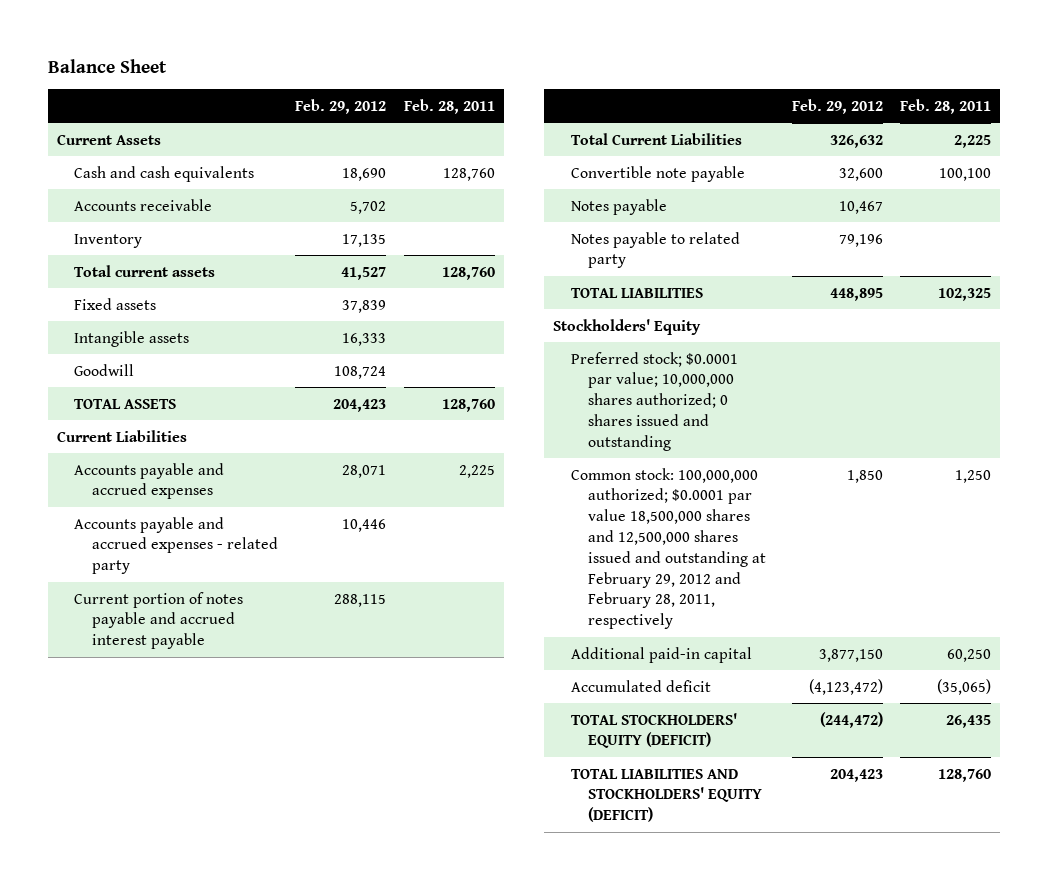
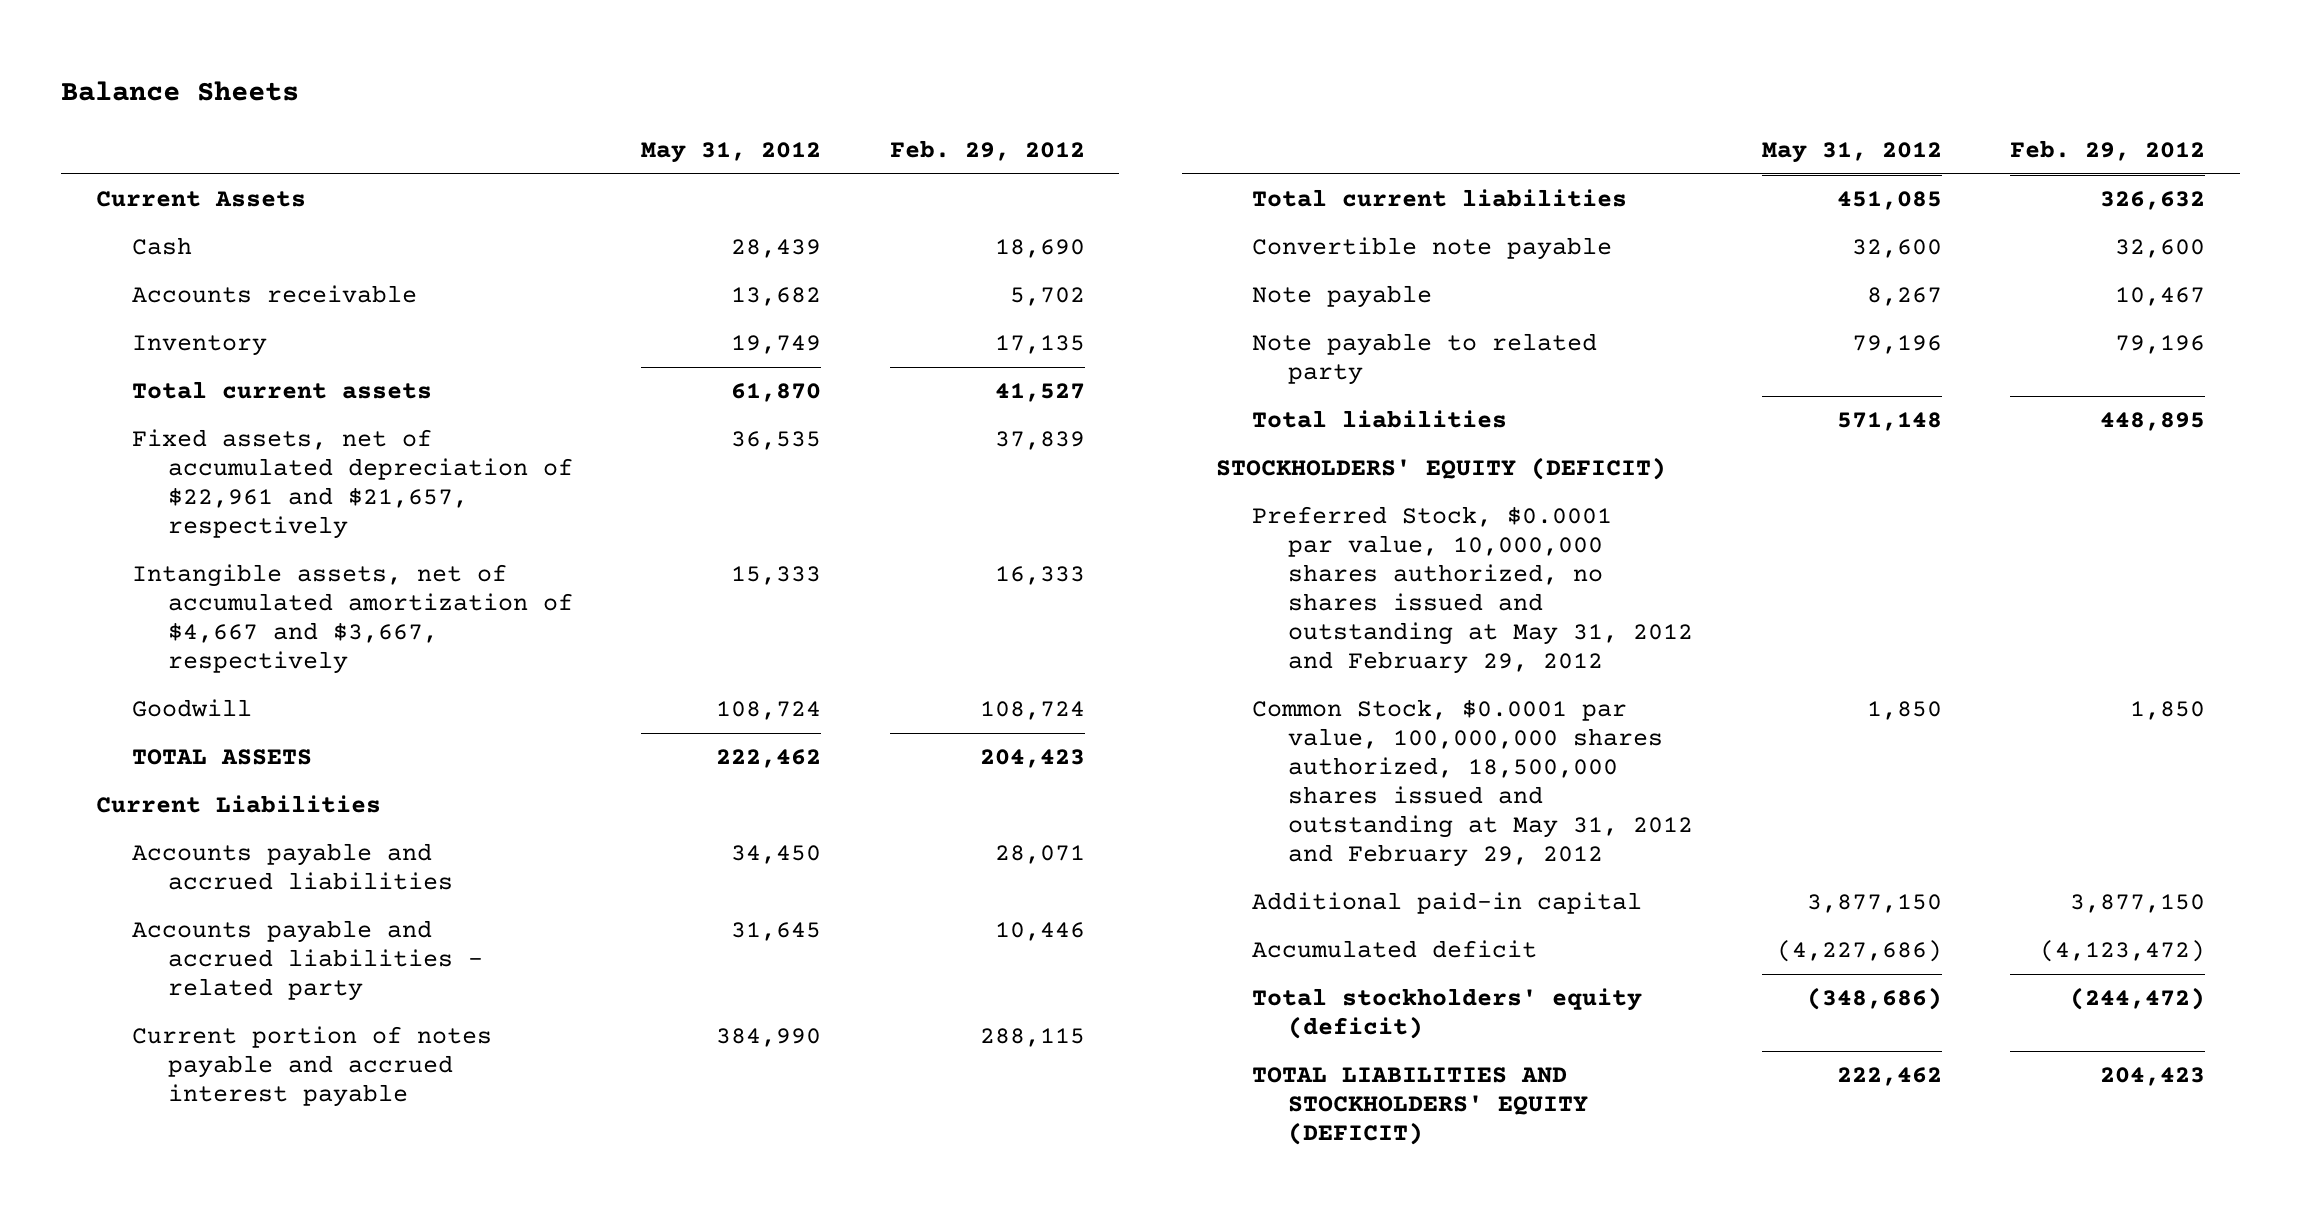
- Balance Sheet
+ Balance Sheets
- | Feb. 29, 2012 | Feb. 28, 2011
+ | May 31, 2012 | Feb. 29, 2012
- Cash and cash equivalents | 18,690 | 128,760
+ Cash | 28,439 | 18,690
- Fixed assets | 37,839 |
- Intangible assets | 16,333 |
+ Fixed assets, net of accumulated depreciation of $22,961 and $21,657, respectively | 36,535 | 37,839
+ Intangible assets, net of accumulated amortization of $4,667 and $3,667, respectively | 15,333 | 16,333
- Accounts payable and accrued expenses | 28,071 | 2,225
- Accounts payable and accrued expenses - related party | 10,446 |
+ Accounts payable and accrued liabilities | 34,450 | 28,071
+ Accounts payable and accrued liabilities - related party | 31,645 | 10,446
- Total Current Liabilities | 326,632 | 2,225
+ Total current liabilities | 451,085 | 326,632
- Notes payable | 10,467 |
- Notes payable to related party | 79,196 |
- TOTAL LIABILITIES | 448,895 | 102,325
- Stockholders' Equity
- Preferred stock; $0.0001 par value; 10,000,000 shares authorized; 0 shares issued and outstanding
- Common stock: 100,000,000 authorized; $0.0001 par value 18,500,000 shares and 12,500,000 shares issued and outstanding at February 29, 2012 and February 28, 2011, respectively | 1,850 | 1,250
+ Note payable | 8,267 | 10,467
+ Note payable to related party | 79,196 | 79,196
+ Total liabilities | 571,148 | 448,895
+ STOCKHOLDERS' EQUITY (DEFICIT)
+ Preferred Stock, $0.0001 par value, 10,000,000 shares authorized, no shares issued and outstanding at May 31, 2012 and February 29, 2012
+ Common Stock, $0.0001 par value, 100,000,000 shares authorized, 18,500,000 shares issued and outstanding at May 31, 2012 and February 29, 2012 | 1,850 | 1,850
- TOTAL STOCKHOLDERS' EQUITY (DEFICIT) | (244,472) | 26,435
+ Total stockholders' equity (deficit) | (348,686) | (244,472)

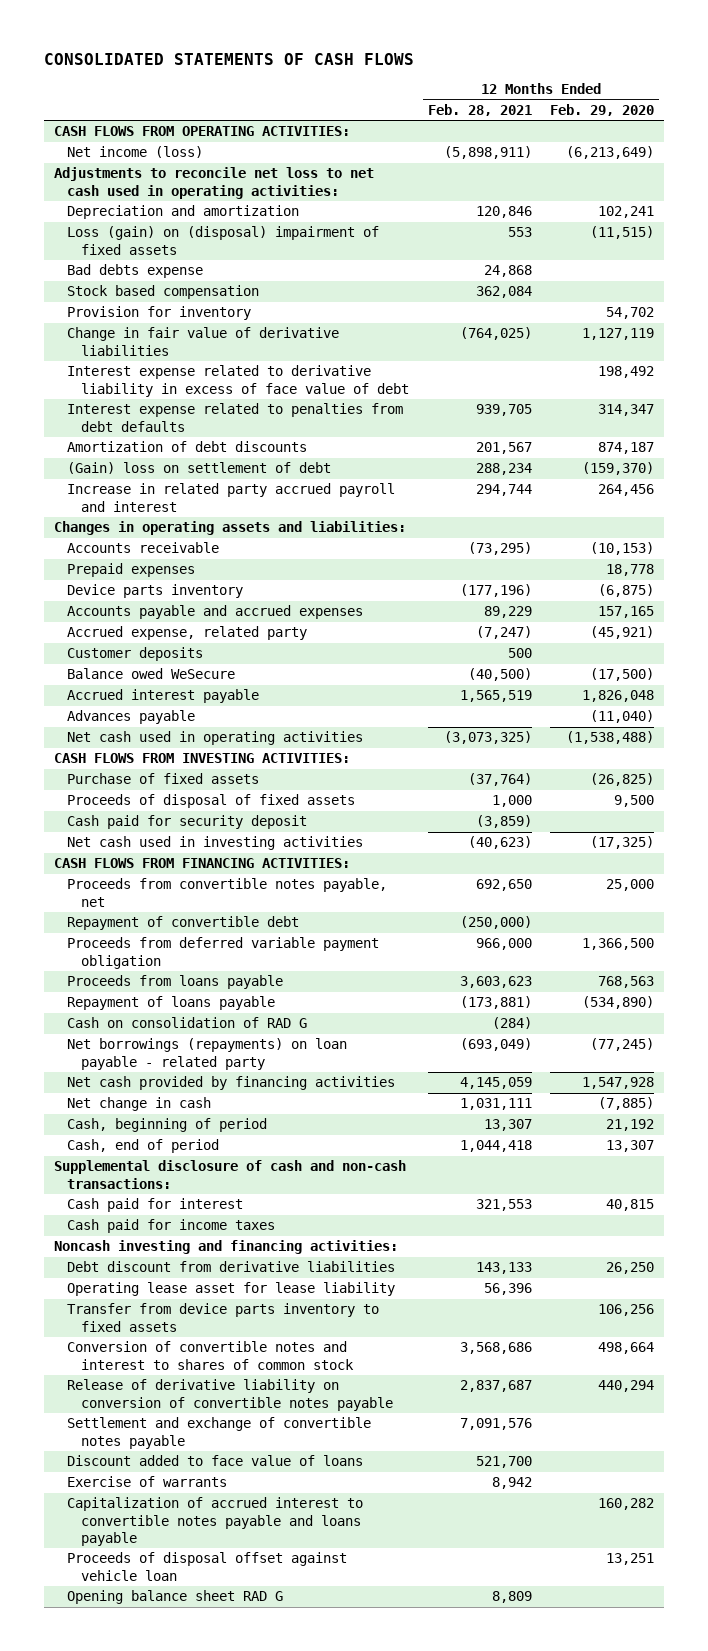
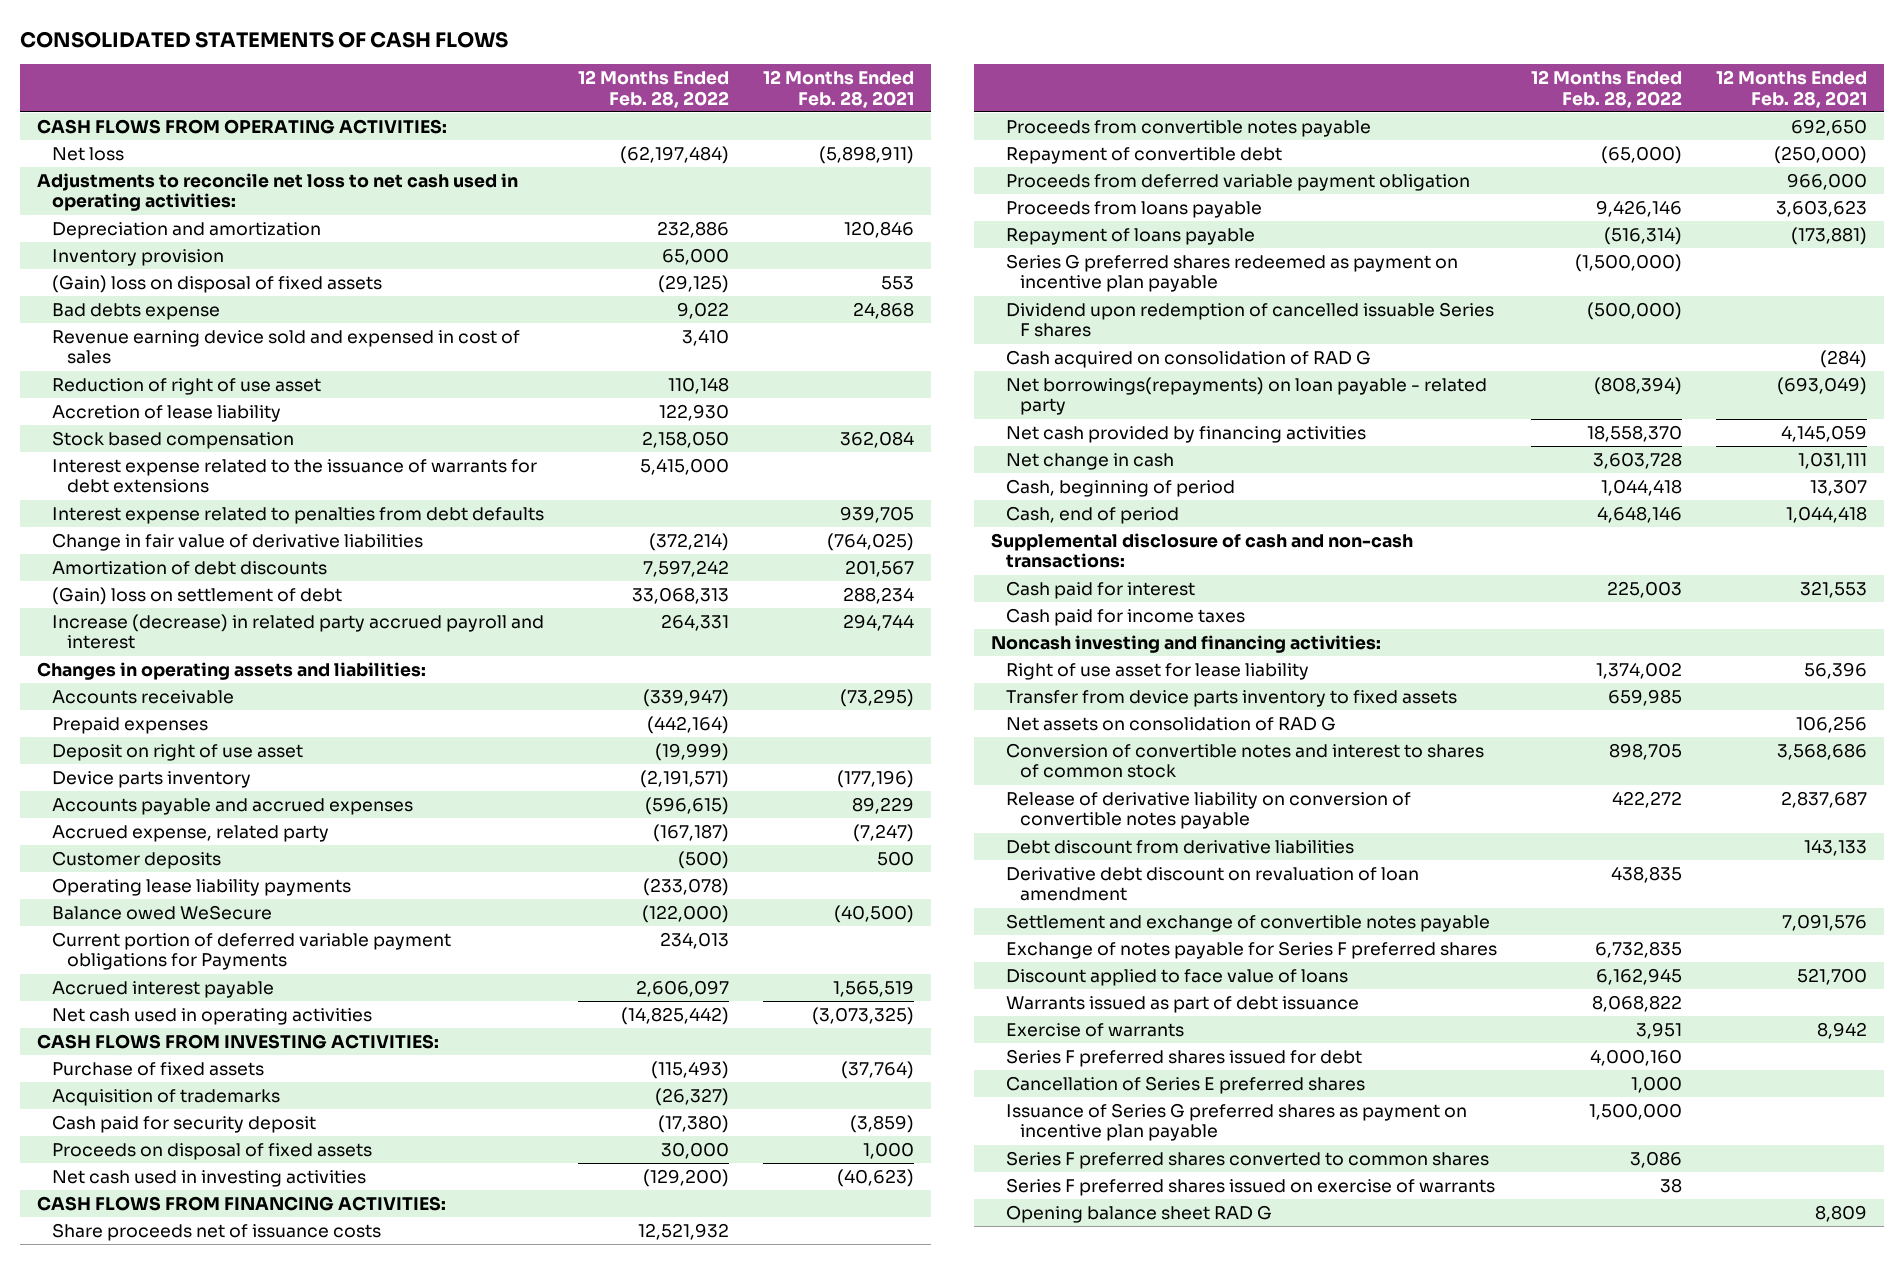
- | 12 Months Ended Feb. 28, 2021 | 12 Months Ended Feb. 29, 2020
+ | 12 Months Ended Feb. 28, 2022 | 12 Months Ended Feb. 28, 2021
- Net income (loss) | (5,898,911) | (6,213,649)
+ Net loss | (62,197,484) | (5,898,911)
- Loss (gain) on (disposal) impairment of fixed assets | 553 | (11,515)
+ Inventory provision | 65,000 |
+ (Gain) loss on disposal of fixed assets | (29,125) | 553
+ Revenue earning device sold and expensed in cost of sales | 3,410 |
+ Reduction of right of use asset | 110,148 |
+ Accretion of lease liability | 122,930 |
- Provision for inventory | | 54,702
- Interest expense related to derivative liability in excess of face value of debt | | 198,492
+ Interest expense related to the issuance of warrants for debt extensions | 5,415,000 |
moved down: Change in fair value of derivative liabilities | (372,214) | (764,025)
- Increase in related party accrued payroll and interest | 294,744 | 264,456
+ Increase (decrease) in related party accrued payroll and interest | 264,331 | 294,744
+ Deposit on right of use asset | (19,999) |
+ Operating lease liability payments | (233,078) |
+ Current portion of deferred variable payment obligations for Payments | 234,013 |
- Advances payable | | (11,040)
- Proceeds of disposal of fixed assets | 1,000 | 9,500
+ Acquisition of trademarks | (26,327) |
+ Proceeds on disposal of fixed assets | 30,000 | 1,000
- Proceeds from convertible notes payable, net | 692,650 | 25,000
+ Share proceeds net of issuance costs | 12,521,932 |
+ Proceeds from convertible notes payable | | 692,650
- Cash on consolidation of RAD G | (284) |
- Net borrowings (repayments) on loan payable - related party | (693,049) | (77,245)
+ Series G preferred shares redeemed as payment on incentive plan payable | (1,500,000) |
+ Dividend upon redemption of cancelled issuable Series F shares | (500,000) |
+ Cash acquired on consolidation of RAD G | | (284)
+ Net borrowings(repayments) on loan payable - related party | (808,394) | (693,049)
- Operating lease asset for lease liability | 56,396 |
+ Right of use asset for lease liability | 1,374,002 | 56,396
+ Net assets on consolidation of RAD G | | 106,256
moved down: Debt discount from derivative liabilities | | 143,133
+ Derivative debt discount on revaluation of loan amendment | 438,835 |
- Discount added to face value of loans | 521,700 |
+ Exchange of notes payable for Series F preferred shares | 6,732,835 |
+ Discount applied to face value of loans | 6,162,945 | 521,700
+ Warrants issued as part of debt issuance | 8,068,822 |
- Capitalization of accrued interest to convertible notes payable and loans payable | | 160,282
- Proceeds of disposal offset against vehicle loan | | 13,251
+ Series F preferred shares issued for debt | 4,000,160 |
+ Cancellation of Series E preferred shares | 1,000 |
+ Issuance of Series G preferred shares as payment on incentive plan payable | 1,500,000 |
+ Series F preferred shares converted to common shares | 3,086 |
+ Series F preferred shares issued on exercise of warrants | 38 |

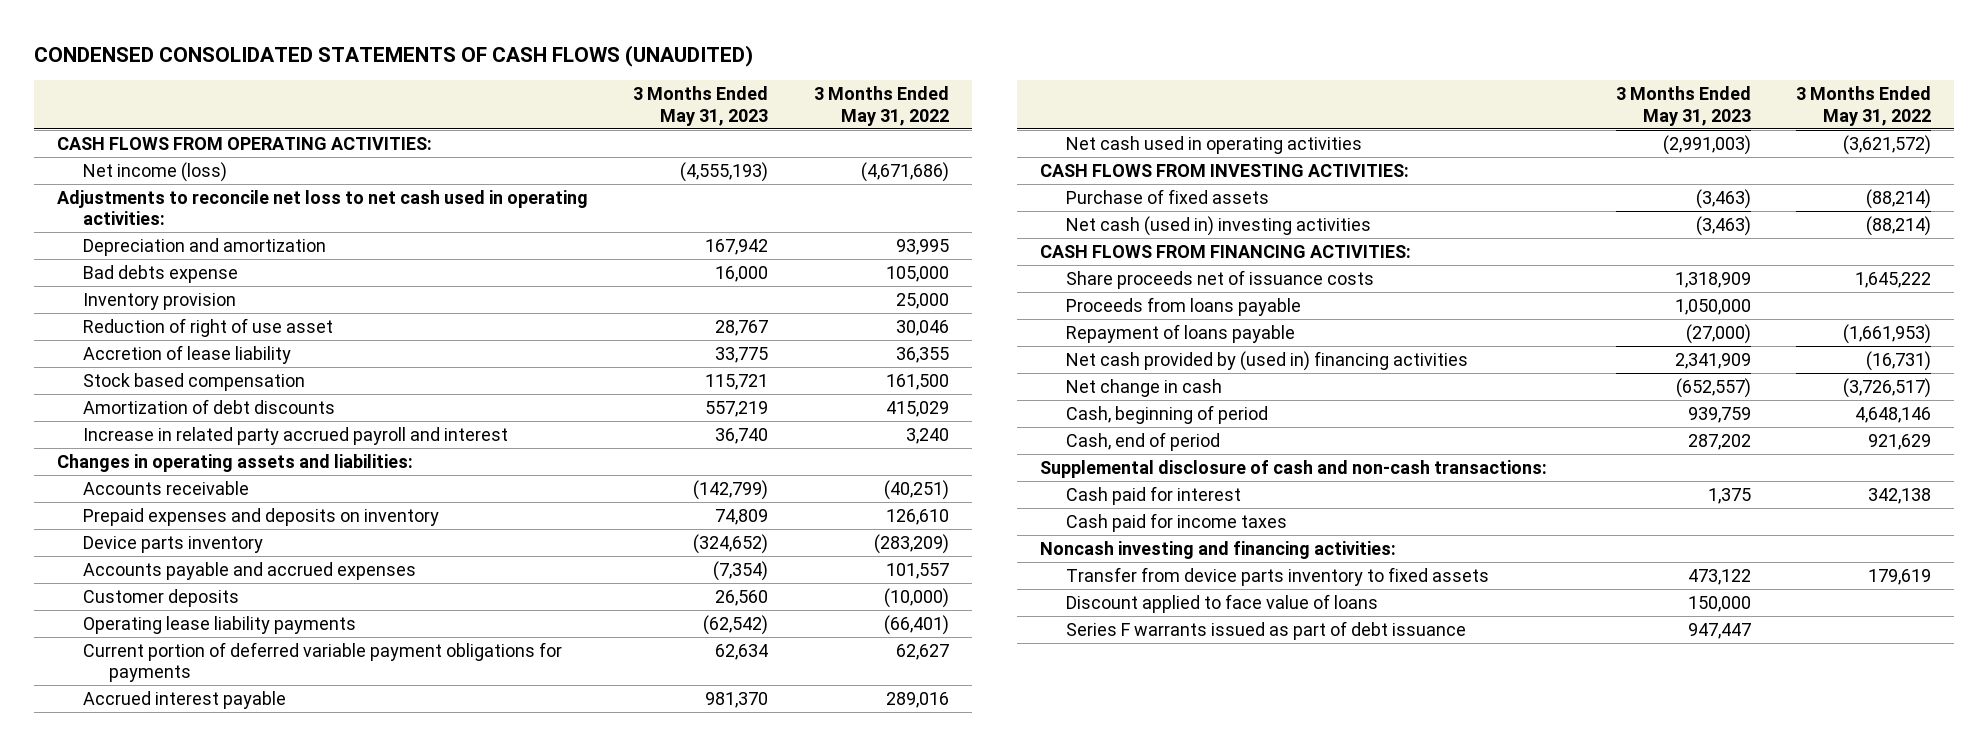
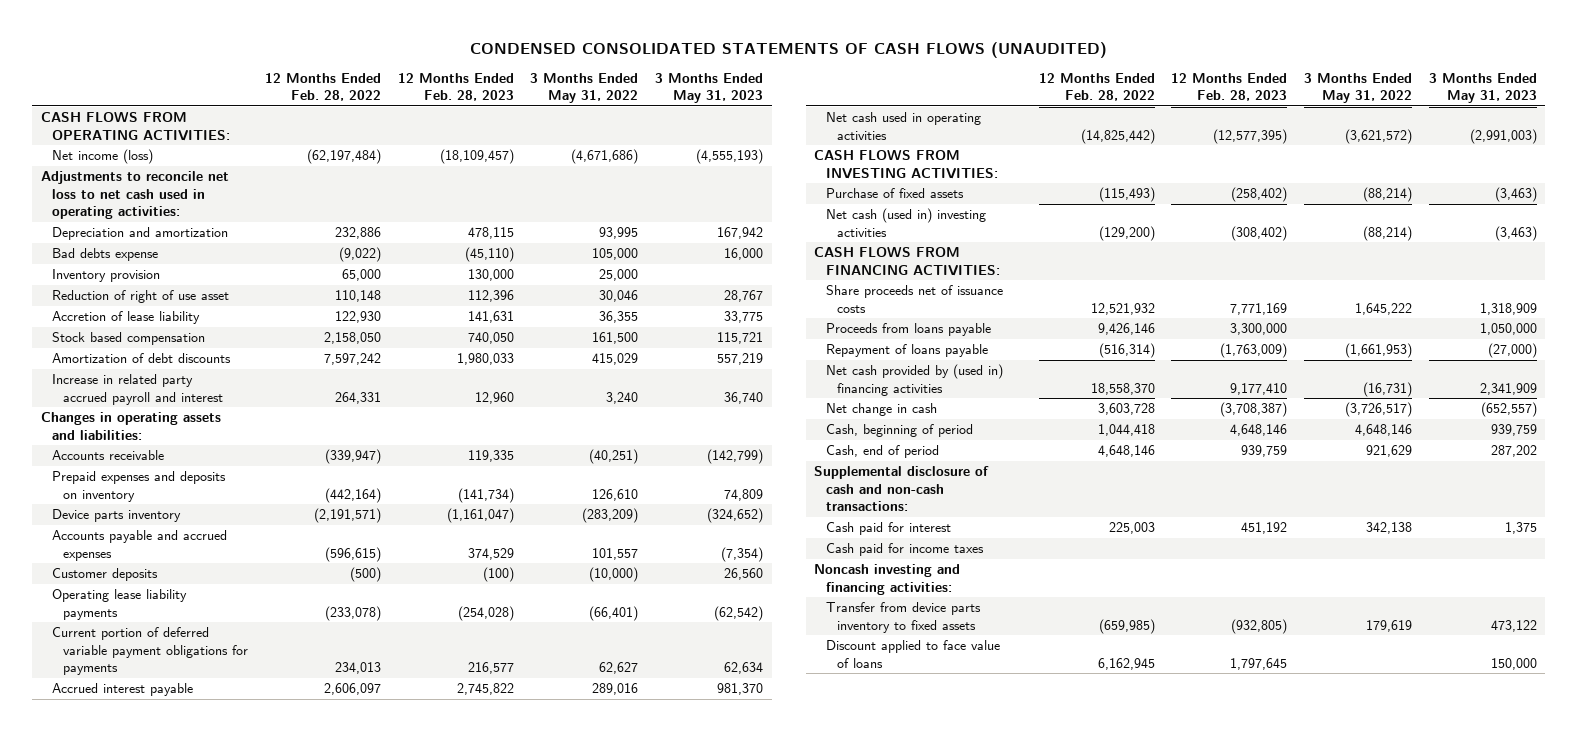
- | 3 Months Ended May 31, 2023 | 3 Months Ended May 31, 2022
+ | 12 Months Ended Feb. 28, 2022 | 12 Months Ended Feb. 28, 2023 | 3 Months Ended May 31, 2022 | 3 Months Ended May 31, 2023
- Series F warrants issued as part of debt issuance | 947,447 |

